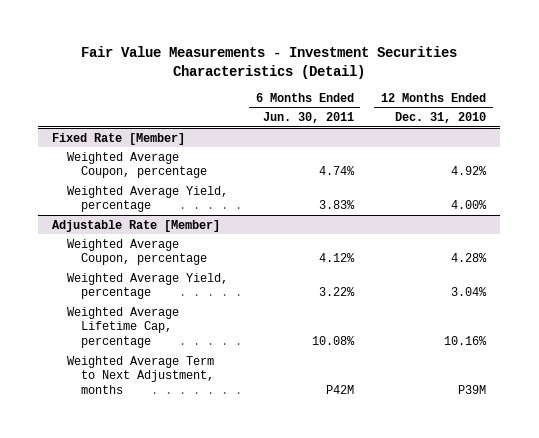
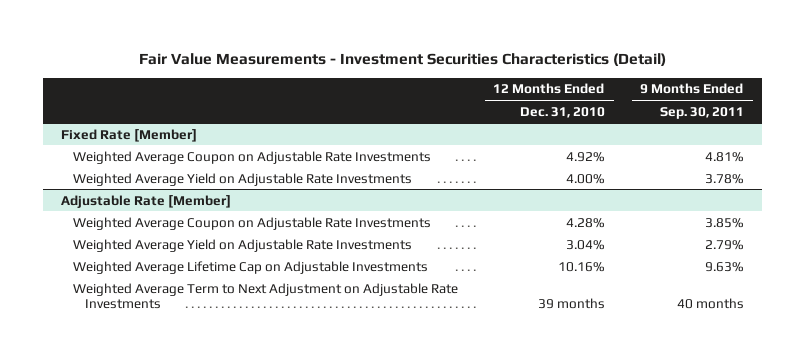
- | 6 Months Ended Jun. 30, 2011 | 12 Months Ended Dec. 31, 2010
+ | 12 Months Ended Dec. 31, 2010 | 9 Months Ended Sep. 30, 2011
@ Fixed Rate [Member]
- Weighted Average Coupon, percentage | 4.74% | 4.92%
- Weighted Average Yield, percentage | 3.83% | 4.00%
+ Weighted Average Coupon on Adjustable Rate Investments | 4.92% | 4.81%
+ Weighted Average Yield on Adjustable Rate Investments | 4.00% | 3.78%
@ Adjustable Rate [Member]
- Weighted Average Coupon, percentage | 4.12% | 4.28%
- Weighted Average Yield, percentage | 3.22% | 3.04%
- Weighted Average Lifetime Cap, percentage | 10.08% | 10.16%
- Weighted Average Term to Next Adjustment, months | P42M | P39M
+ Weighted Average Coupon on Adjustable Rate Investments | 4.28% | 3.85%
+ Weighted Average Yield on Adjustable Rate Investments | 3.04% | 2.79%
+ Weighted Average Lifetime Cap on Adjustable Investments | 10.16% | 9.63%
+ Weighted Average Term to Next Adjustment on Adjustable Rate Investments | 39 months | 40 months

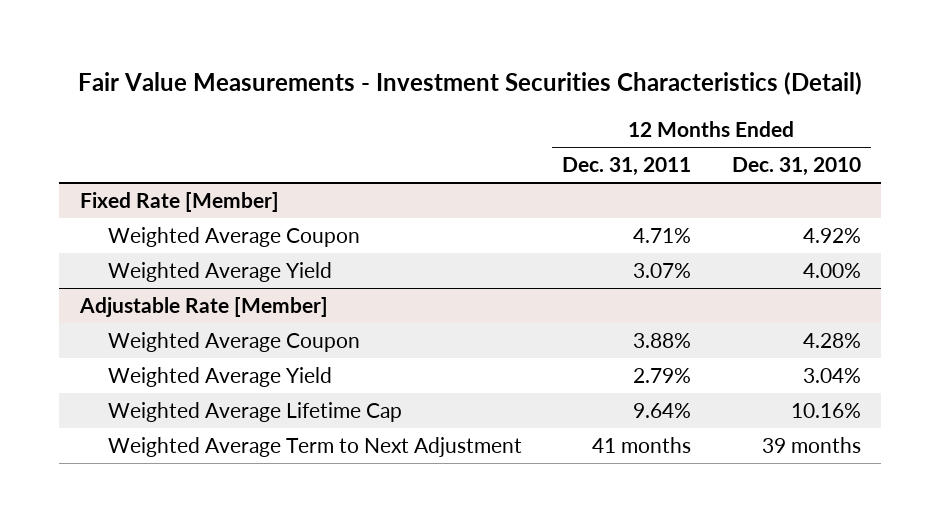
- | 12 Months Ended Dec. 31, 2010 | 9 Months Ended Sep. 30, 2011
+ | 12 Months Ended Dec. 31, 2011 | 12 Months Ended Dec. 31, 2010
@ Fixed Rate [Member]
- Weighted Average Coupon on Adjustable Rate Investments | 4.92% | 4.81%
- Weighted Average Yield on Adjustable Rate Investments | 4.00% | 3.78%
+ Weighted Average Coupon | 4.71% | 4.92%
+ Weighted Average Yield | 3.07% | 4.00%
@ Adjustable Rate [Member]
- Weighted Average Coupon on Adjustable Rate Investments | 4.28% | 3.85%
- Weighted Average Yield on Adjustable Rate Investments | 3.04% | 2.79%
- Weighted Average Lifetime Cap on Adjustable Investments | 10.16% | 9.63%
- Weighted Average Term to Next Adjustment on Adjustable Rate Investments | 39 months | 40 months
+ Weighted Average Coupon | 3.88% | 4.28%
+ Weighted Average Yield | 2.79% | 3.04%
+ Weighted Average Lifetime Cap | 9.64% | 10.16%
+ Weighted Average Term to Next Adjustment | 41 months | 39 months

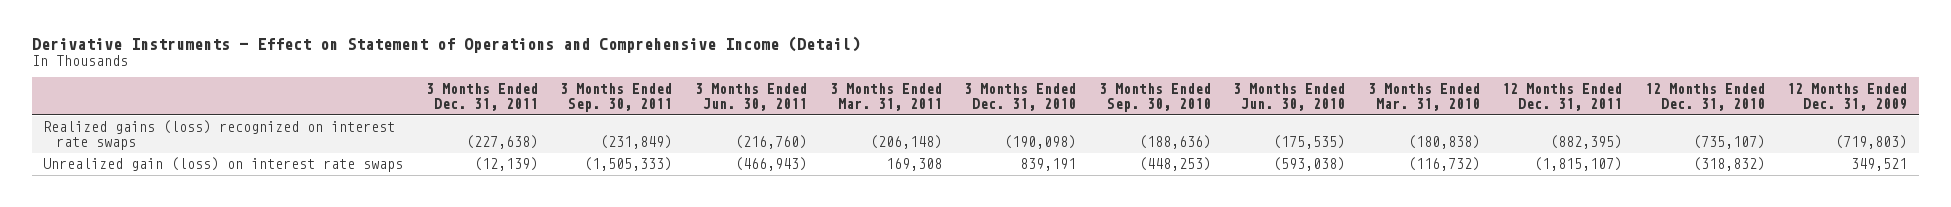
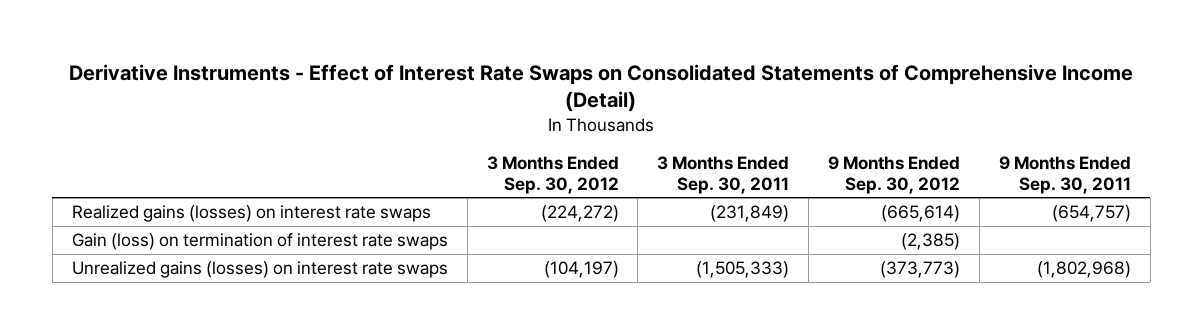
- Derivative Instruments - Effect on Statement of Operations and Comprehensive Income (Detail)
+ Derivative Instruments - Effect of Interest Rate Swaps on Consolidated Statements of Comprehensive Income (Detail)
- | 3 Months Ended Dec. 31, 2011 | 3 Months Ended Sep. 30, 2011 | 3 Months Ended Jun. 30, 2011 | 3 Months Ended Mar. 31, 2011 | 3 Months Ended Dec. 31, 2010 | 3 Months Ended Sep. 30, 2010 | 3 Months Ended Jun. 30, 2010 | 3 Months Ended Mar. 31, 2010 | 12 Months Ended Dec. 31, 2011 | 12 Months Ended Dec. 31, 2010 | 12 Months Ended Dec. 31, 2009
+ | 3 Months Ended Sep. 30, 2012 | 3 Months Ended Sep. 30, 2011 | 9 Months Ended Sep. 30, 2012 | 9 Months Ended Sep. 30, 2011
- Realized gains (loss) recognized on interest rate swaps | (227,638) | (231,849) | (216,760) | (206,148) | (190,098) | (188,636) | (175,535) | (180,838) | (882,395) | (735,107) | (719,803)
- Unrealized gain (loss) on interest rate swaps | (12,139) | (1,505,333) | (466,943) | 169,308 | 839,191 | (448,253) | (593,038) | (116,732) | (1,815,107) | (318,832) | 349,521
+ Realized gains (losses) on interest rate swaps | (224,272) | (231,849) | (665,614) | (654,757)
+ Gain (loss) on termination of interest rate swaps | | | (2,385) |
+ Unrealized gains (losses) on interest rate swaps | (104,197) | (1,505,333) | (373,773) | (1,802,968)

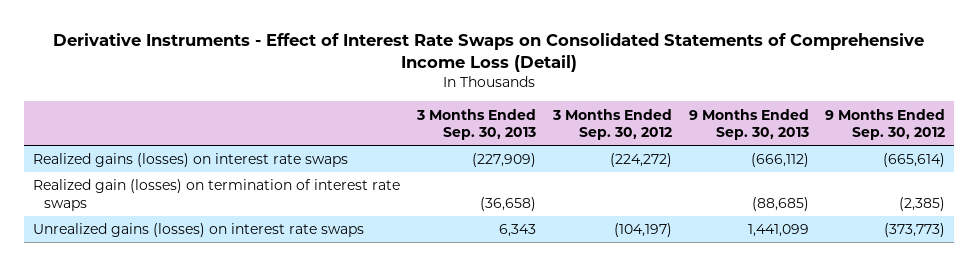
- Derivative Instruments - Effect of Interest Rate Swaps on Consolidated Statements of Comprehensive Income (Detail)
+ Derivative Instruments - Effect of Interest Rate Swaps on Consolidated Statements of Comprehensive Income Loss (Detail)
- | 3 Months Ended Sep. 30, 2012 | 3 Months Ended Sep. 30, 2011 | 9 Months Ended Sep. 30, 2012 | 9 Months Ended Sep. 30, 2011
+ | 3 Months Ended Sep. 30, 2013 | 3 Months Ended Sep. 30, 2012 | 9 Months Ended Sep. 30, 2013 | 9 Months Ended Sep. 30, 2012
- Gain (loss) on termination of interest rate swaps | | | (2,385) |
+ Realized gain (losses) on termination of interest rate swaps | (36,658) | | (88,685) | (2,385)

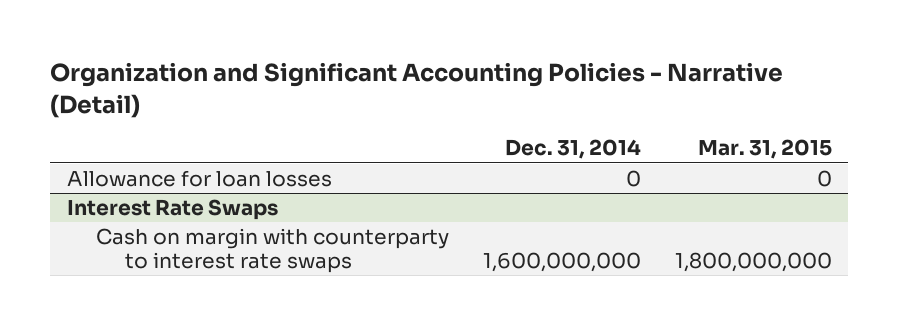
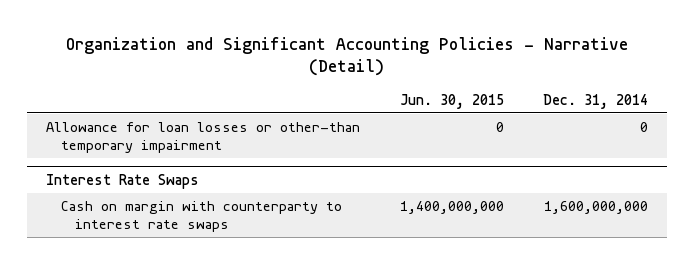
- | Dec. 31, 2014 | Mar. 31, 2015
+ | Jun. 30, 2015 | Dec. 31, 2014
- Allowance for loan losses | 0 | 0
+ Allowance for loan losses or other-than temporary impairment | 0 | 0

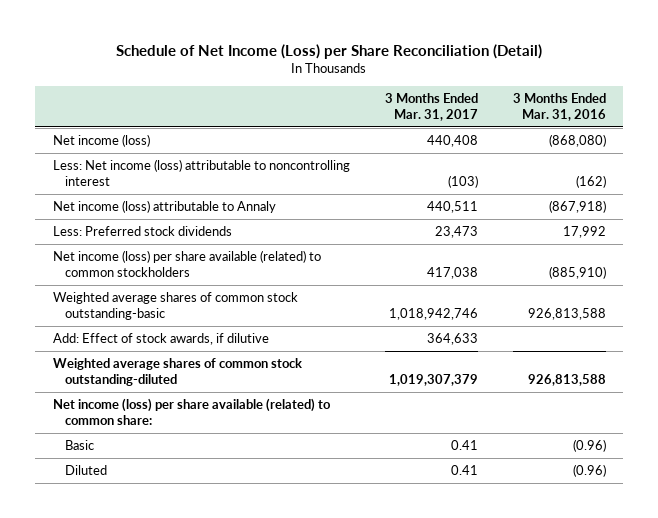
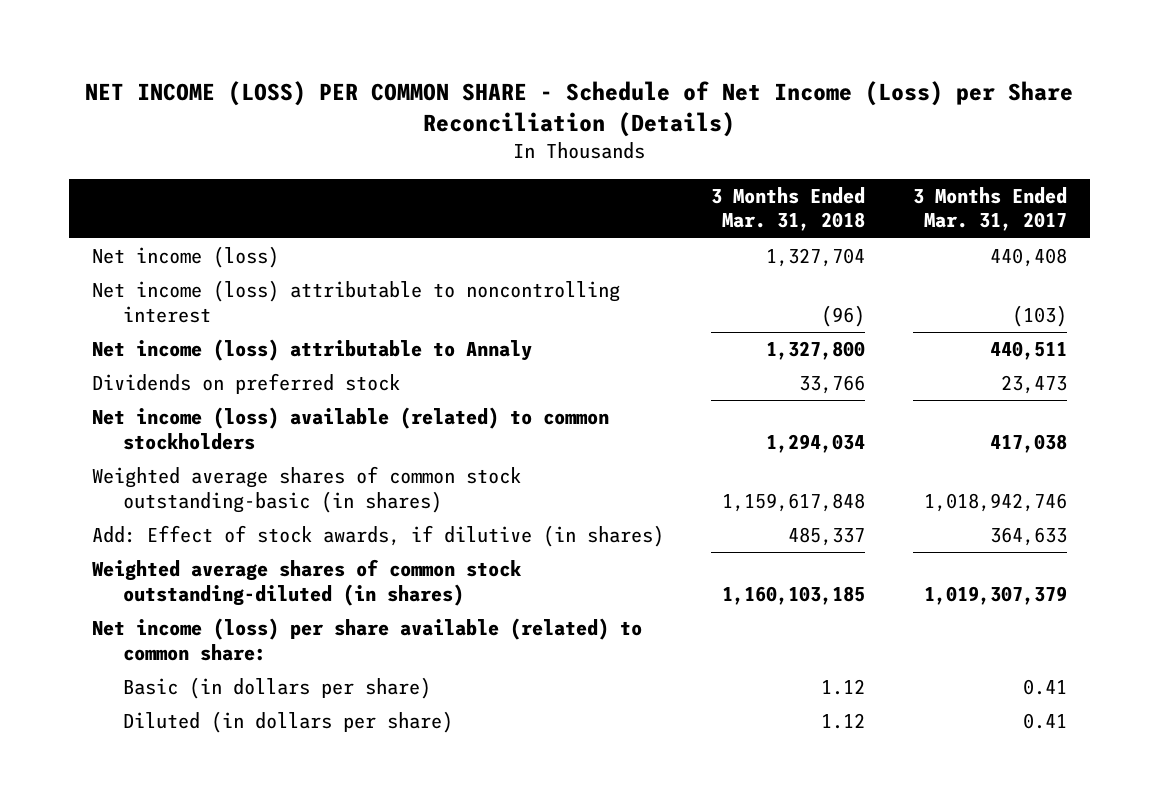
- Schedule of Net Income (Loss) per Share Reconciliation (Detail)
+ NET INCOME (LOSS) PER COMMON SHARE - Schedule of Net Income (Loss) per Share Reconciliation (Details)
- | 3 Months Ended Mar. 31, 2017 | 3 Months Ended Mar. 31, 2016
+ | 3 Months Ended Mar. 31, 2018 | 3 Months Ended Mar. 31, 2017
- Less: Net income (loss) attributable to noncontrolling interest | (103) | (162)
+ Net income (loss) attributable to noncontrolling interest | (96) | (103)
- Less: Preferred stock dividends | 23,473 | 17,992
- Net income (loss) per share available (related) to common stockholders | 417,038 | (885,910)
- Weighted average shares of common stock outstanding-basic | 1,018,942,746 | 926,813,588
- Add: Effect of stock awards, if dilutive | 364,633 |
- Weighted average shares of common stock outstanding-diluted | 1,019,307,379 | 926,813,588
+ Dividends on preferred stock | 33,766 | 23,473
+ Net income (loss) available (related) to common stockholders | 1,294,034 | 417,038
+ Weighted average shares of common stock outstanding-basic (in shares) | 1,159,617,848 | 1,018,942,746
+ Add: Effect of stock awards, if dilutive (in shares) | 485,337 | 364,633
+ Weighted average shares of common stock outstanding-diluted (in shares) | 1,160,103,185 | 1,019,307,379
- Basic | 0.41 | (0.96)
- Diluted | 0.41 | (0.96)
+ Basic (in dollars per share) | 1.12 | 0.41
+ Diluted (in dollars per share) | 1.12 | 0.41

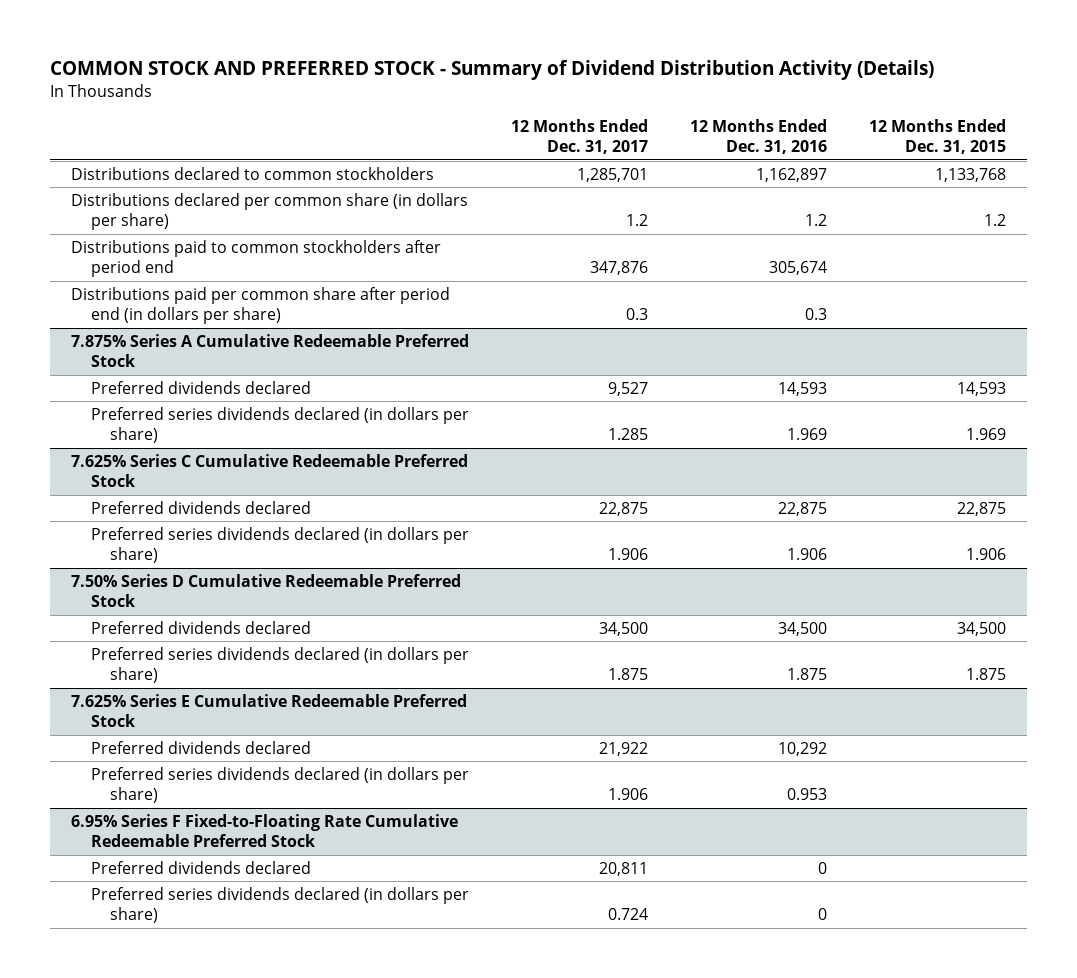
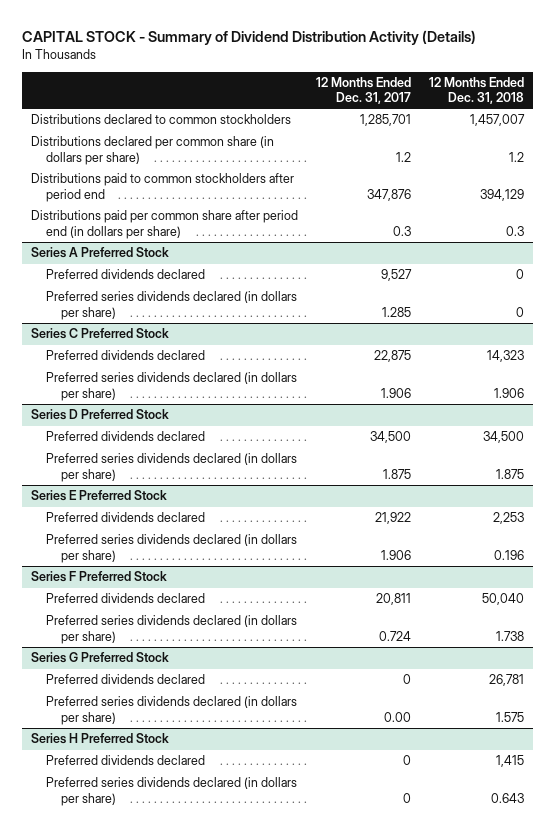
- COMMON STOCK AND PREFERRED STOCK - Summary of Dividend Distribution Activity (Details)
+ CAPITAL STOCK - Summary of Dividend Distribution Activity (Details)
- | 12 Months Ended Dec. 31, 2017 | 12 Months Ended Dec. 31, 2016 | 12 Months Ended Dec. 31, 2015
+ | 12 Months Ended Dec. 31, 2017 | 12 Months Ended Dec. 31, 2018
- 7.875% Series A Cumulative Redeemable Preferred Stock
+ Series A Preferred Stock
- 7.625% Series C Cumulative Redeemable Preferred Stock
+ Series C Preferred Stock
- 7.50% Series D Cumulative Redeemable Preferred Stock
+ Series D Preferred Stock
- 7.625% Series E Cumulative Redeemable Preferred Stock
+ Series E Preferred Stock
- 6.95% Series F Fixed-to-Floating Rate Cumulative Redeemable Preferred Stock
+ Series F Preferred Stock
+ Series G Preferred Stock
+ Preferred dividends declared | 0 | 26,781
+ Preferred series dividends declared (in dollars per share) | 0.00 | 1.575
+ Series H Preferred Stock
+ Preferred dividends declared | 0 | 1,415
+ Preferred series dividends declared (in dollars per share) | 0 | 0.643

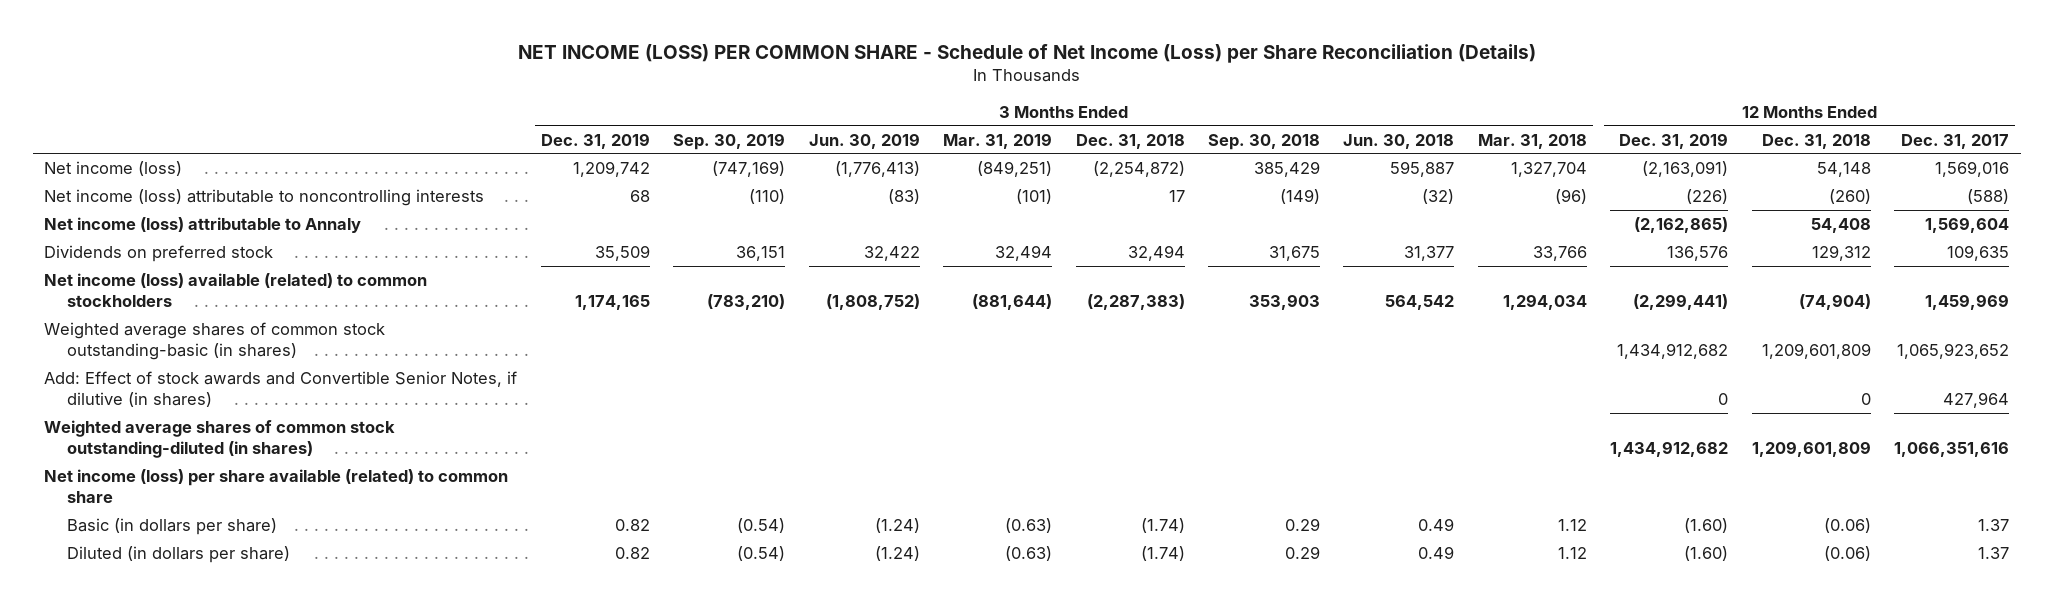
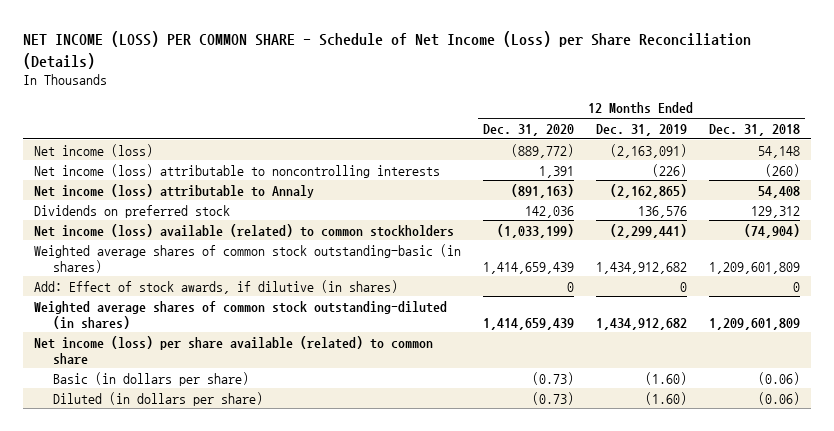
- | 3 Months Ended Dec. 31, 2019 | 3 Months Ended Sep. 30, 2019 | 3 Months Ended Jun. 30, 2019 | 3 Months Ended Mar. 31, 2019 | 3 Months Ended Dec. 31, 2018 | 3 Months Ended Sep. 30, 2018 | 3 Months Ended Jun. 30, 2018 | 3 Months Ended Mar. 31, 2018 | 12 Months Ended Dec. 31, 2019 | 12 Months Ended Dec. 31, 2018 | 12 Months Ended Dec. 31, 2017
+ | 12 Months Ended Dec. 31, 2020 | 12 Months Ended Dec. 31, 2019 | 12 Months Ended Dec. 31, 2018
- Add: Effect of stock awards and Convertible Senior Notes, if dilutive (in shares) | | | | | | | | | 0 | 0 | 427,964
+ Add: Effect of stock awards, if dilutive (in shares) | 0 | 0 | 0

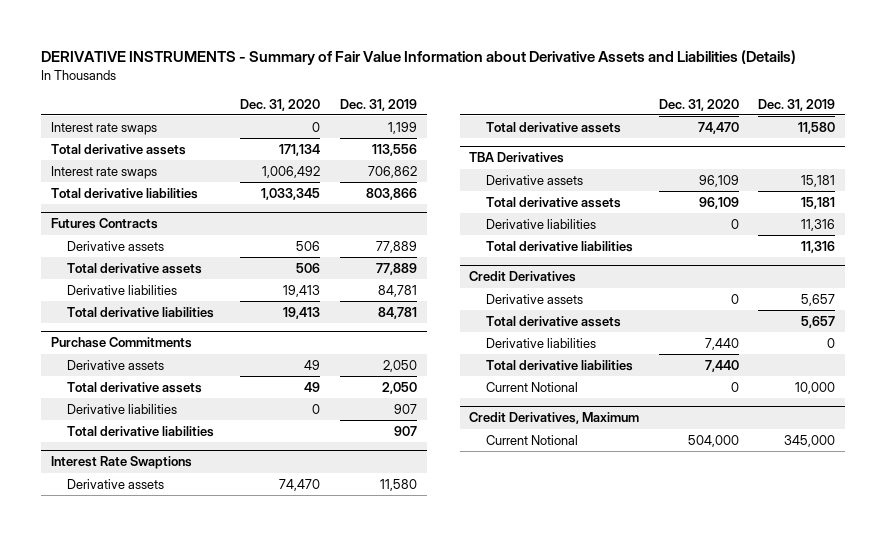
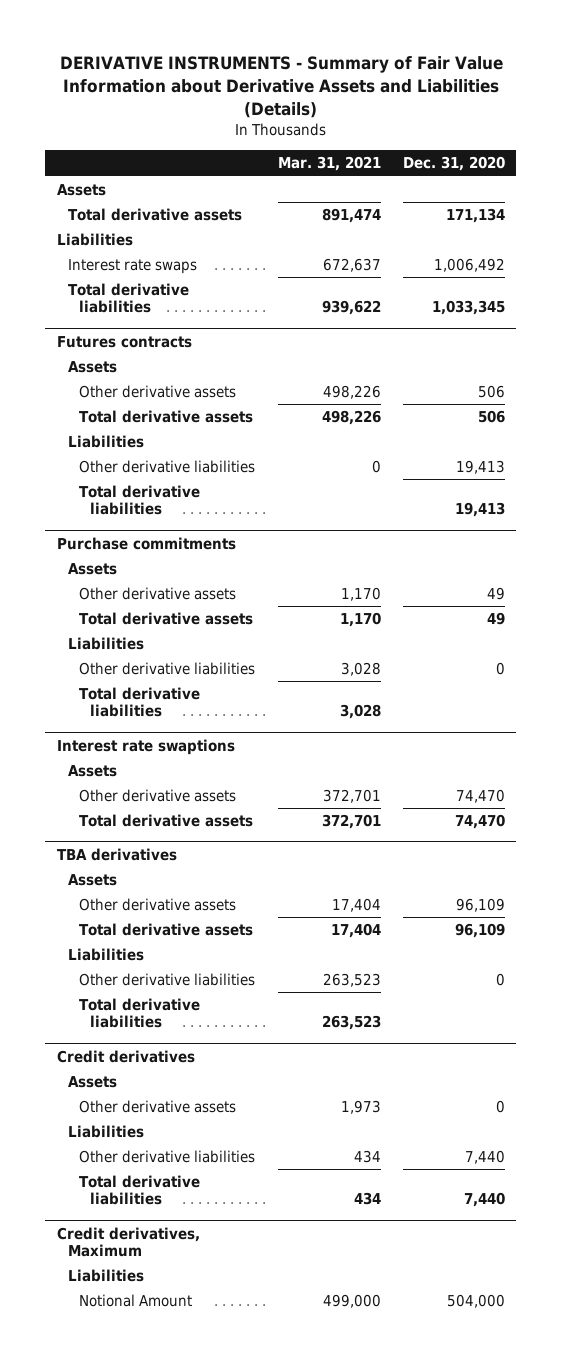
- | Dec. 31, 2020 | Dec. 31, 2019
+ | Mar. 31, 2021 | Dec. 31, 2020
- Interest rate swaps | 0 | 1,199
+ Assets
+ Liabilities
- Futures Contracts
- Derivative assets | 506 | 77,889
+ Futures contracts
+ Assets
+ Other derivative assets | 498,226 | 506
- Derivative liabilities | 19,413 | 84,781
+ Liabilities
+ Other derivative liabilities | 0 | 19,413
- Purchase Commitments
- Derivative assets | 49 | 2,050
+ Purchase commitments
+ Assets
+ Other derivative assets | 1,170 | 49
- Derivative liabilities | 0 | 907
+ Liabilities
+ Other derivative liabilities | 3,028 | 0
- Interest Rate Swaptions
- Derivative assets | 74,470 | 11,580
+ Interest rate swaptions
+ Assets
+ Other derivative assets | 372,701 | 74,470
- TBA Derivatives
- Derivative assets | 96,109 | 15,181
+ TBA derivatives
+ Assets
+ Other derivative assets | 17,404 | 96,109
- Derivative liabilities | 0 | 11,316
+ Liabilities
+ Other derivative liabilities | 263,523 | 0
- Credit Derivatives
- Derivative assets | 0 | 5,657
- Total derivative assets | | 5,657
- Derivative liabilities | 7,440 | 0
+ Credit derivatives
+ Assets
+ Other derivative assets | 1,973 | 0
+ Liabilities
+ Other derivative liabilities | 434 | 7,440
- Current Notional | 0 | 10,000
- Credit Derivatives, Maximum
- Current Notional | 504,000 | 345,000
+ Credit derivatives, Maximum
+ Liabilities
+ Notional Amount | 499,000 | 504,000

